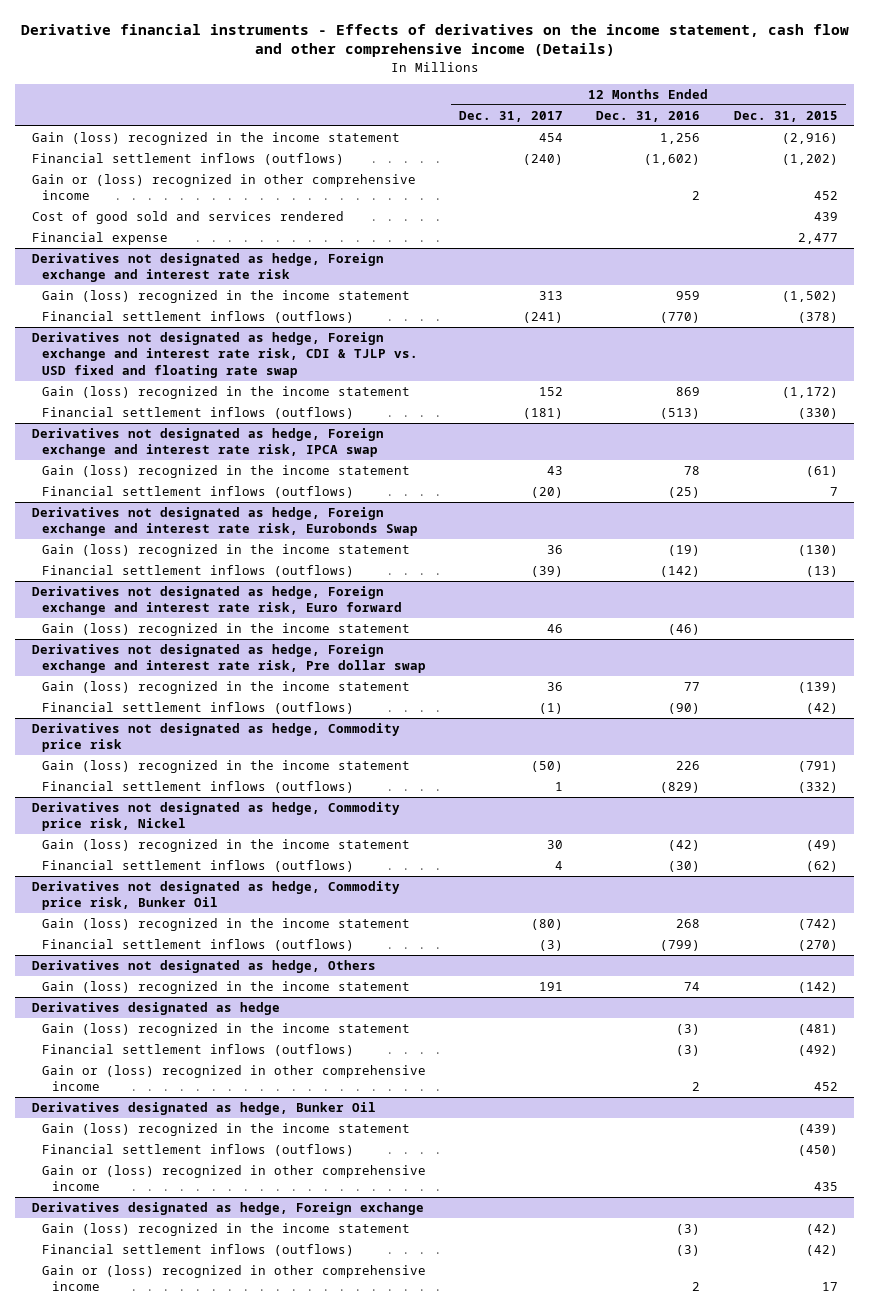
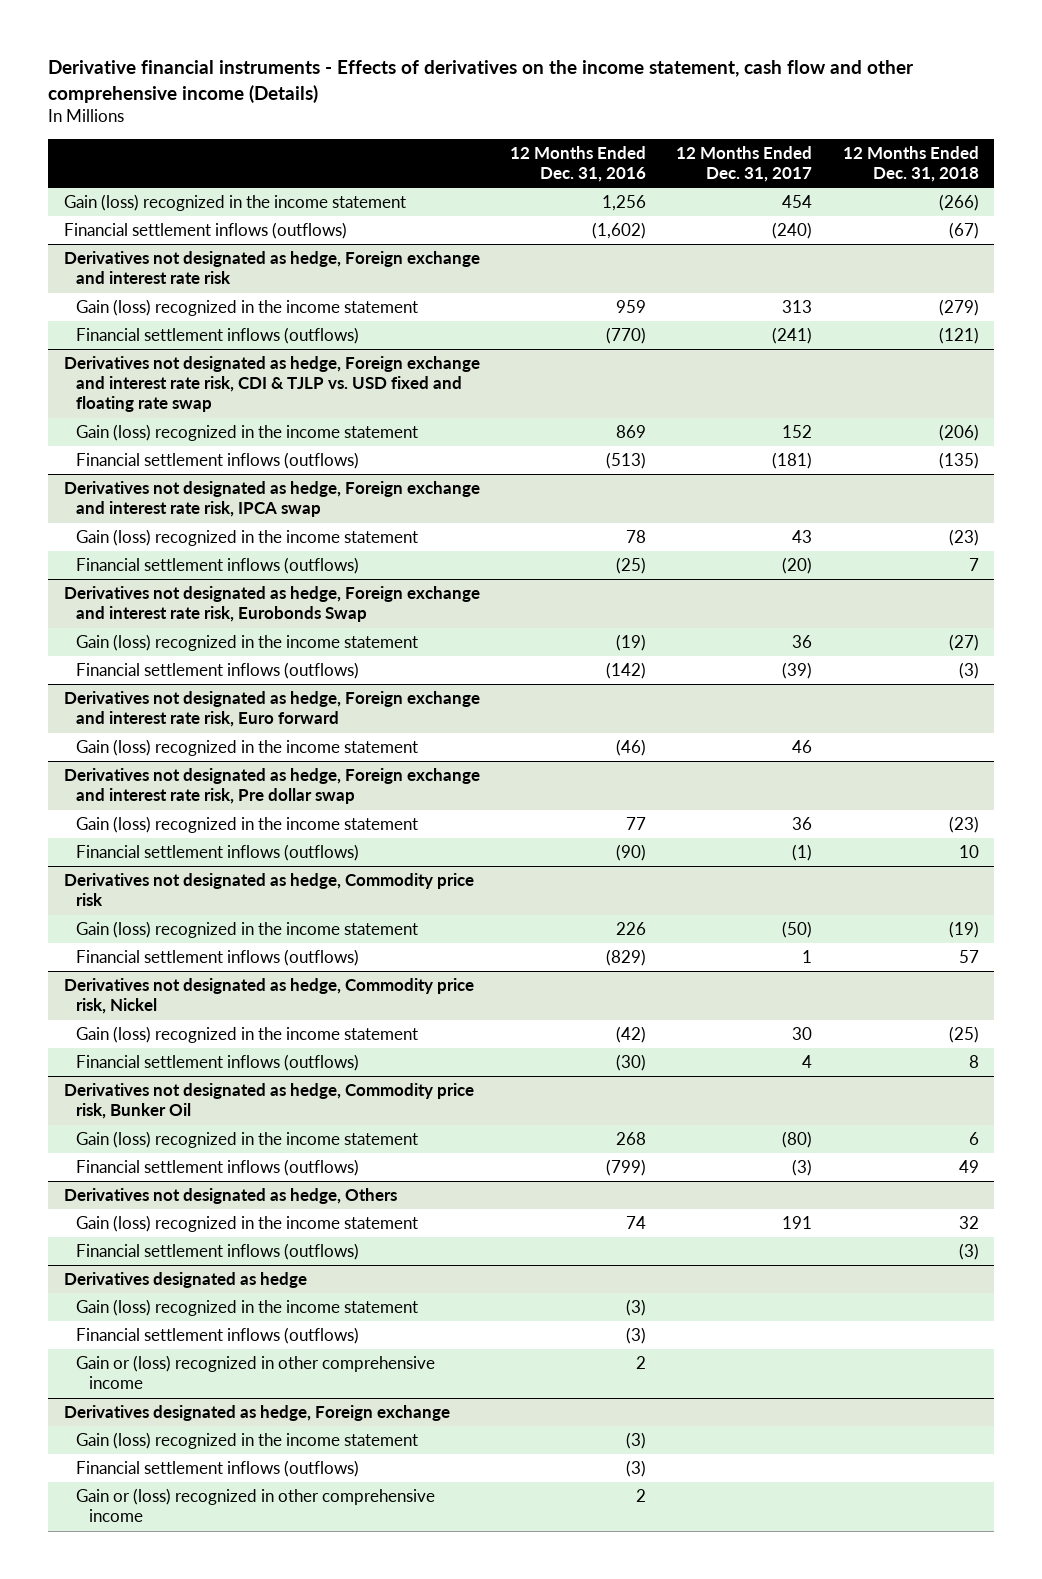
- | 12 Months Ended Dec. 31, 2017 | 12 Months Ended Dec. 31, 2016 | 12 Months Ended Dec. 31, 2015
+ | 12 Months Ended Dec. 31, 2016 | 12 Months Ended Dec. 31, 2017 | 12 Months Ended Dec. 31, 2018
- Gain or (loss) recognized in other comprehensive income | | 2 | 452
- Cost of good sold and services rendered | | | 439
- Financial expense | | | 2,477
@ Derivatives not designated as hedge, Others
+ Financial settlement inflows (outflows) | | | (3)
- Derivatives designated as hedge, Bunker Oil
- Gain (loss) recognized in the income statement | | | (439)
- Financial settlement inflows (outflows) | | | (450)
- Gain or (loss) recognized in other comprehensive income | | | 435

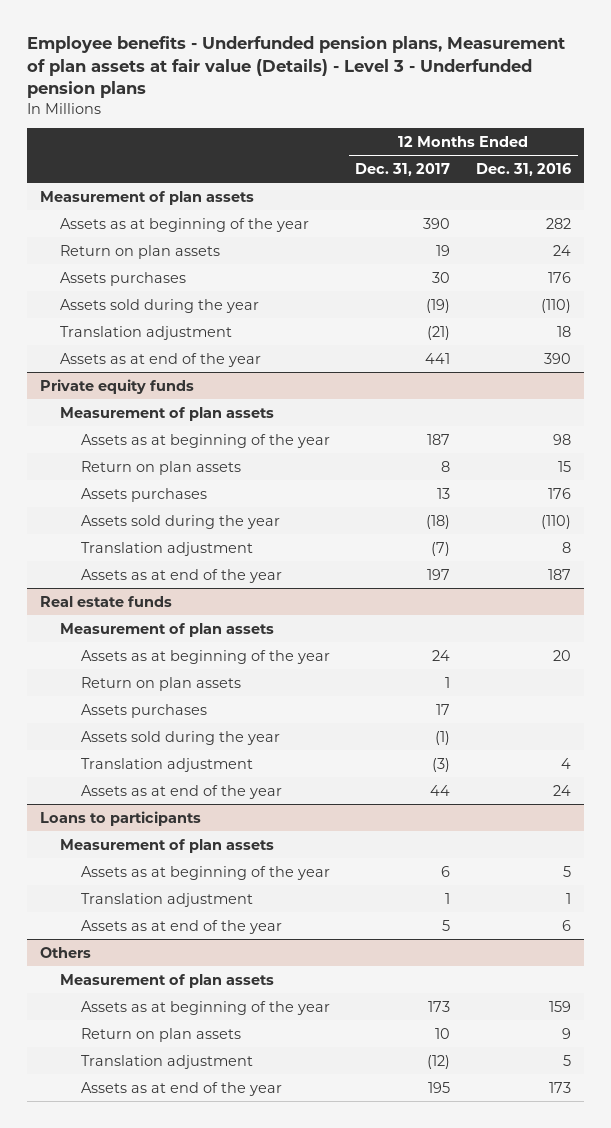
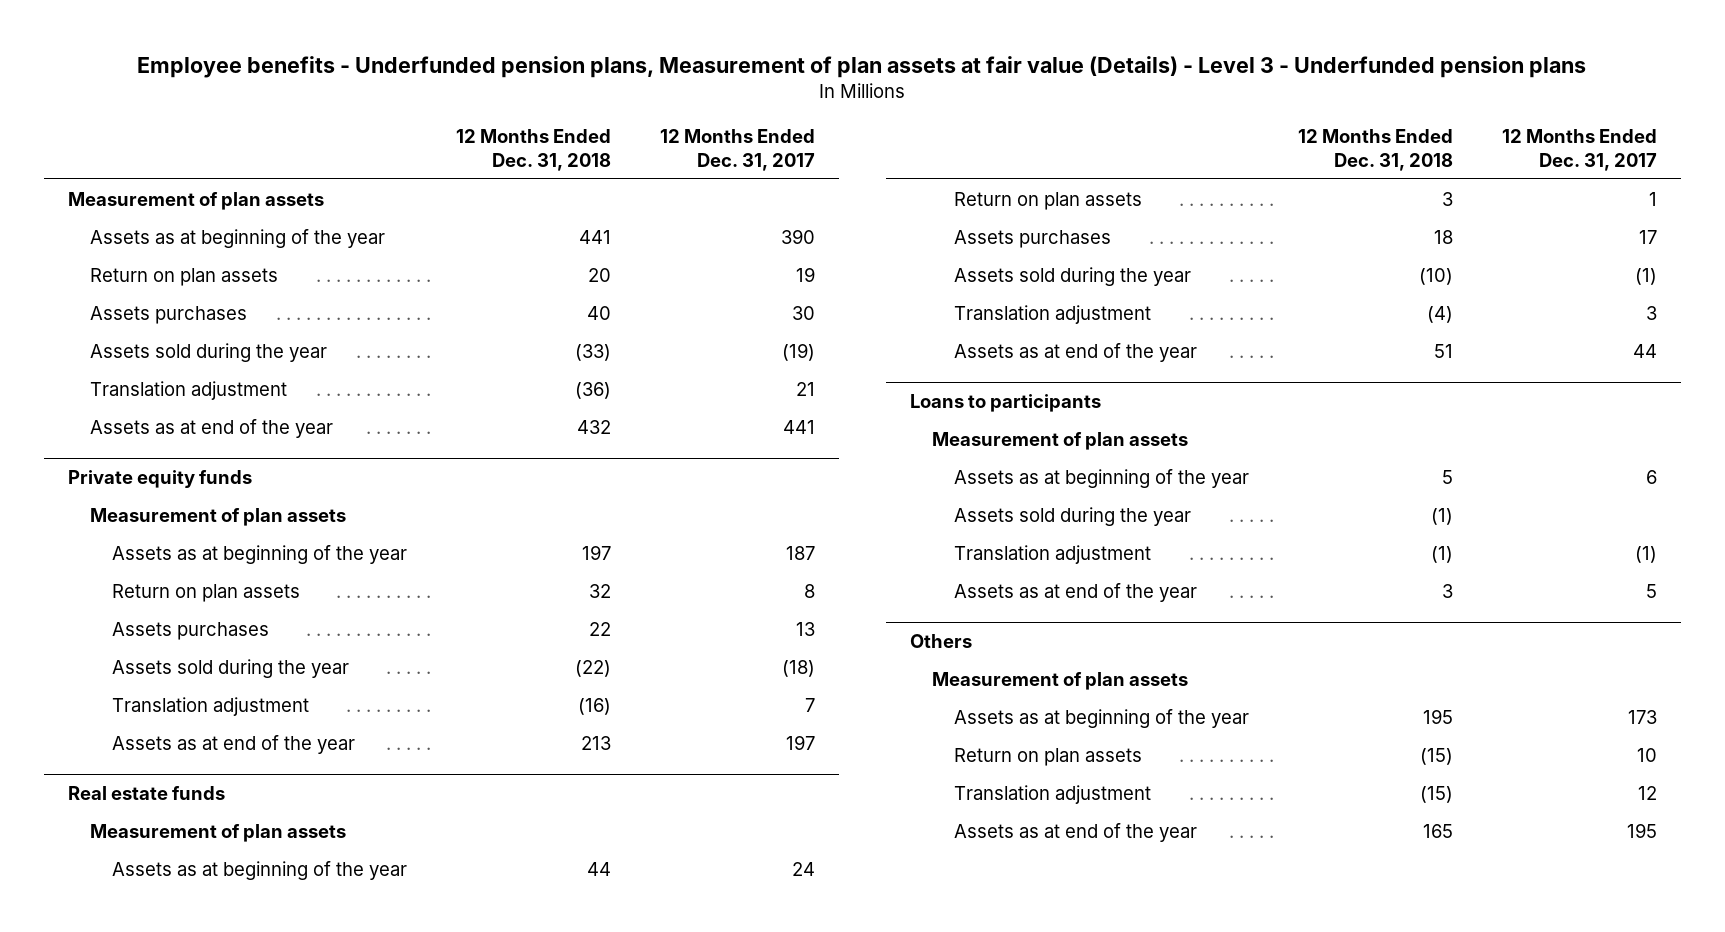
- | 12 Months Ended Dec. 31, 2017 | 12 Months Ended Dec. 31, 2016
+ | 12 Months Ended Dec. 31, 2018 | 12 Months Ended Dec. 31, 2017
- Translation adjustment | (21) | 18
+ Translation adjustment | (36) | 21
@ Private equity funds
- Translation adjustment | (7) | 8
+ Translation adjustment | (16) | 7
@ Real estate funds
- Translation adjustment | (3) | 4
+ Translation adjustment | (4) | 3
@ Loans to participants
- Translation adjustment | 1 | 1
+ Assets sold during the year | (1) |
+ Translation adjustment | (1) | (1)
@ Others
- Translation adjustment | (12) | 5
+ Translation adjustment | (15) | 12

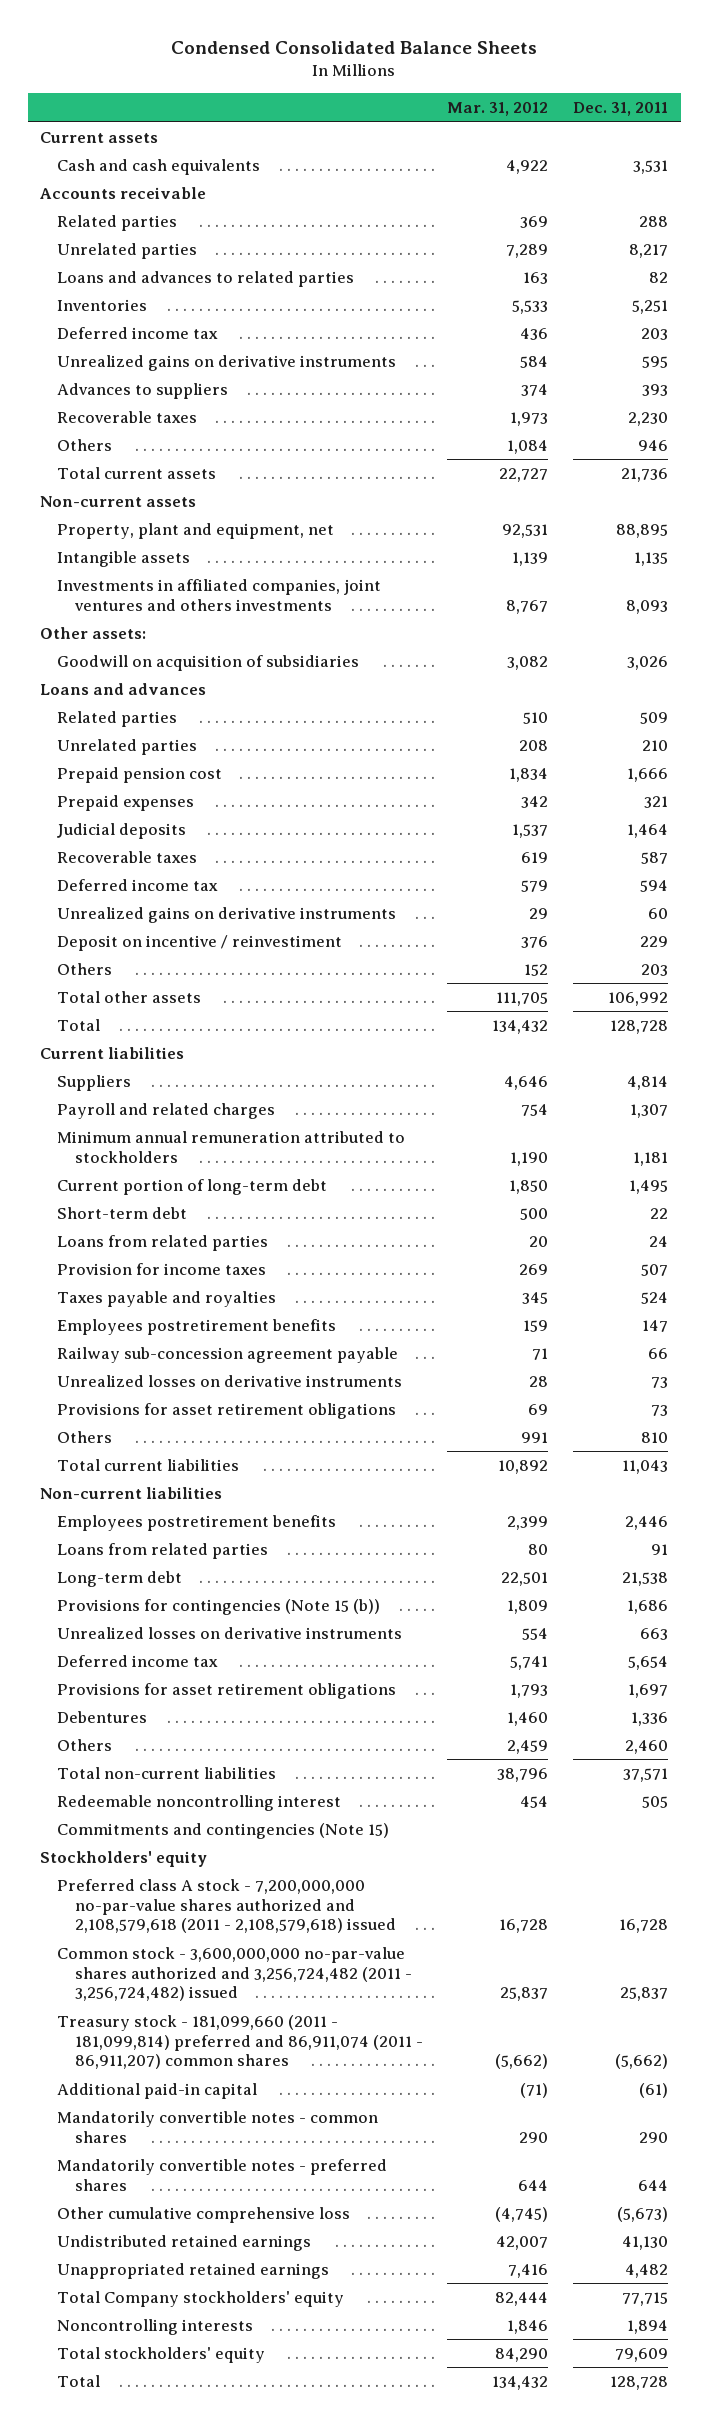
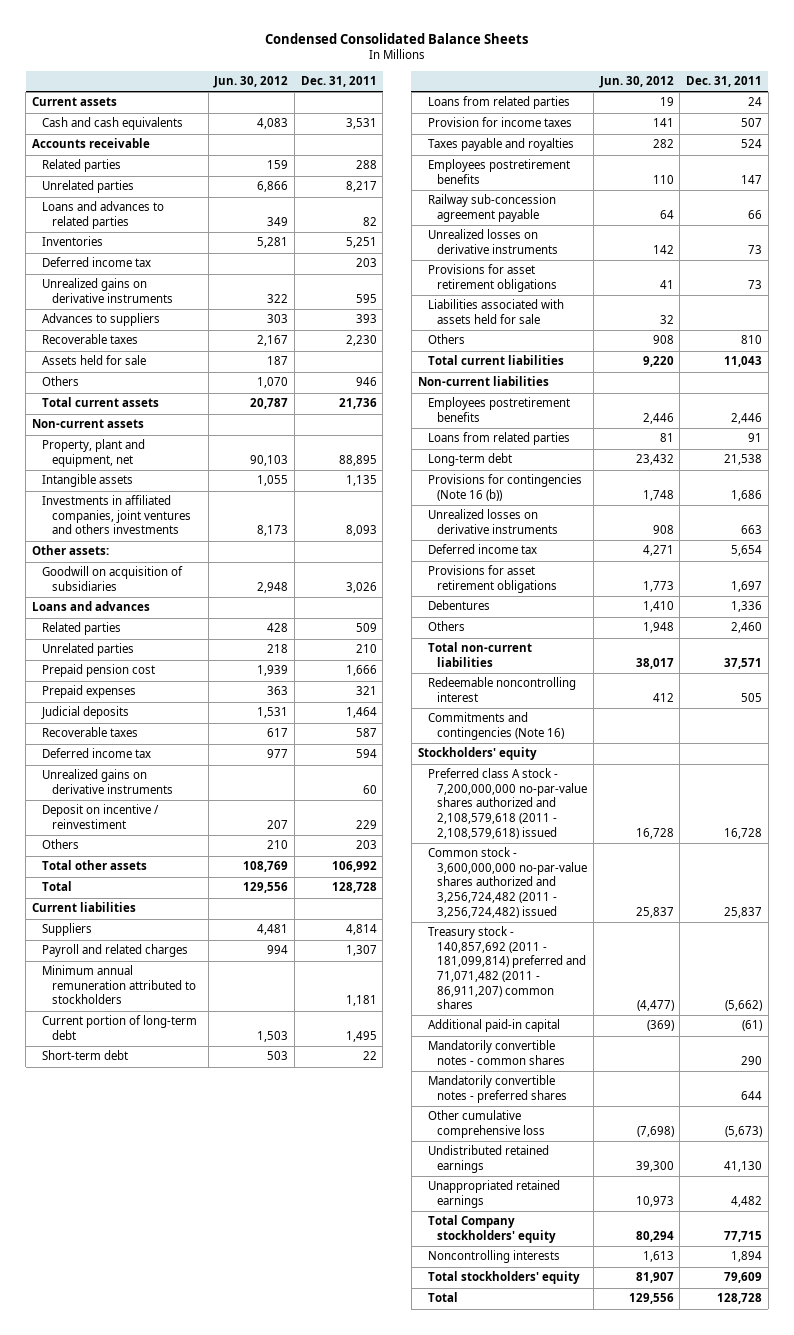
- | Mar. 31, 2012 | Dec. 31, 2011
+ | Jun. 30, 2012 | Dec. 31, 2011
+ Assets held for sale | 187 |
+ Liabilities associated with assets held for sale | 32 |
- Provisions for contingencies (Note 15 (b)) | 1,809 | 1,686
+ Provisions for contingencies (Note 16 (b)) | 1,748 | 1,686
- Commitments and contingencies (Note 15)
+ Commitments and contingencies (Note 16)
- Treasury stock - 181,099,660 (2011 - 181,099,814) preferred and 86,911,074 (2011 - 86,911,207) common shares | (5,662) | (5,662)
+ Treasury stock - 140,857,692 (2011 - 181,099,814) preferred and 71,071,482 (2011 - 86,911,207) common shares | (4,477) | (5,662)

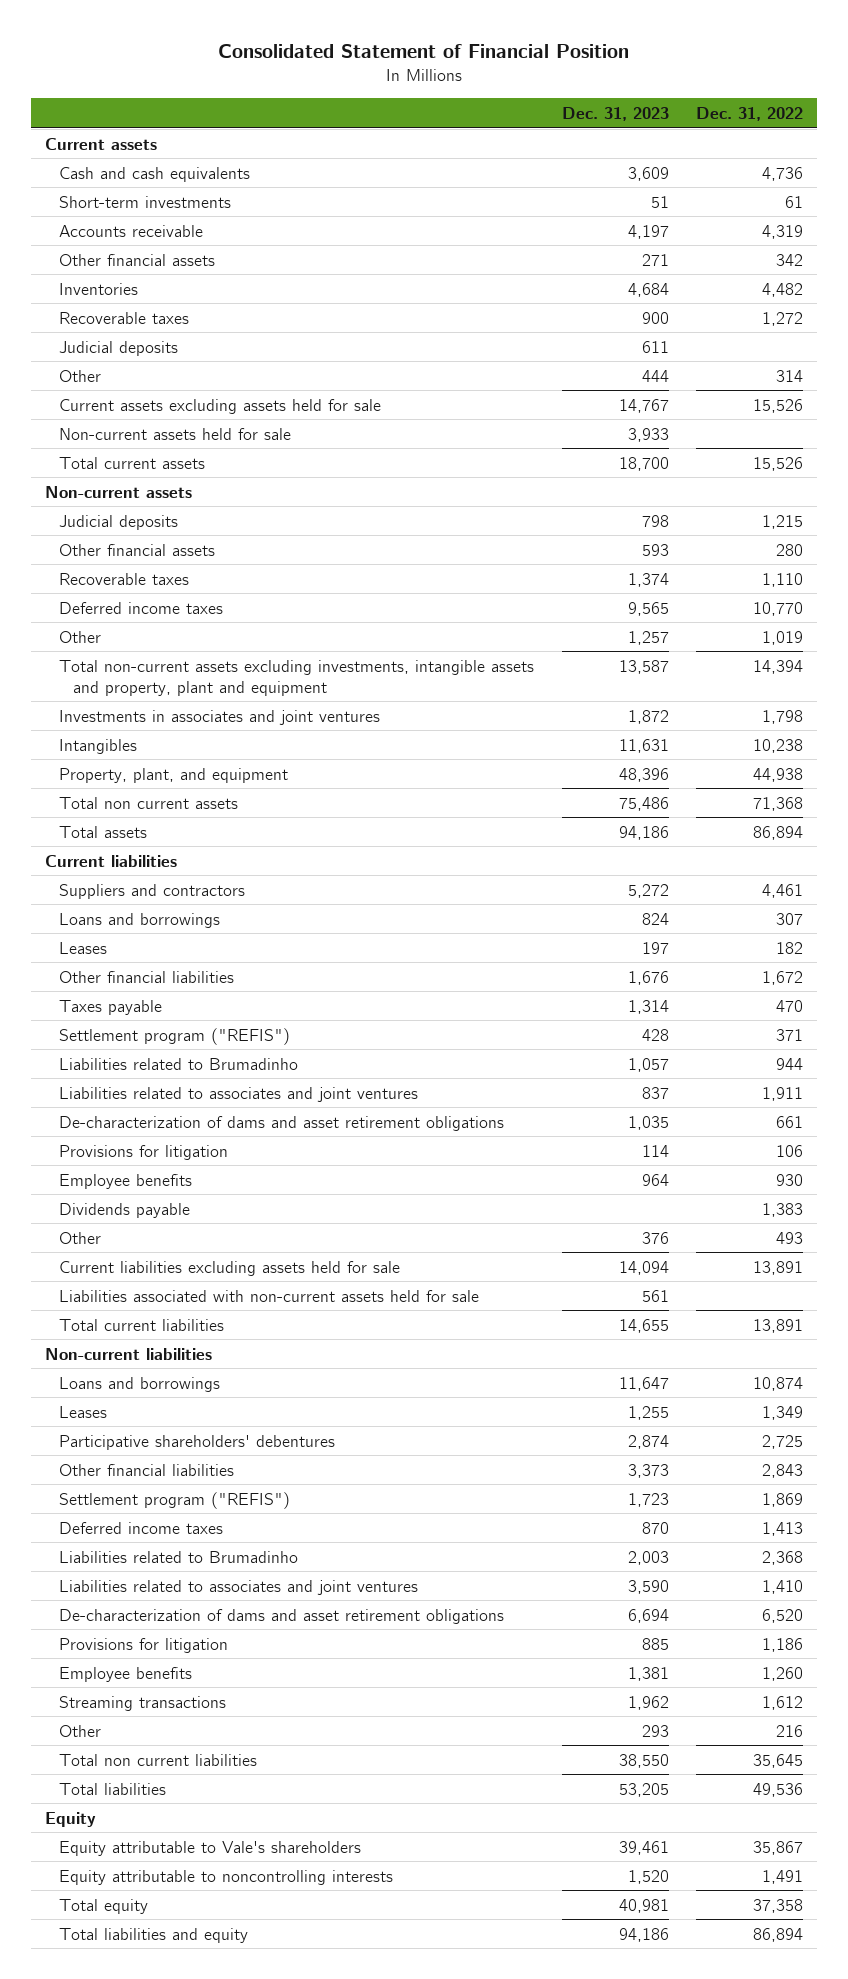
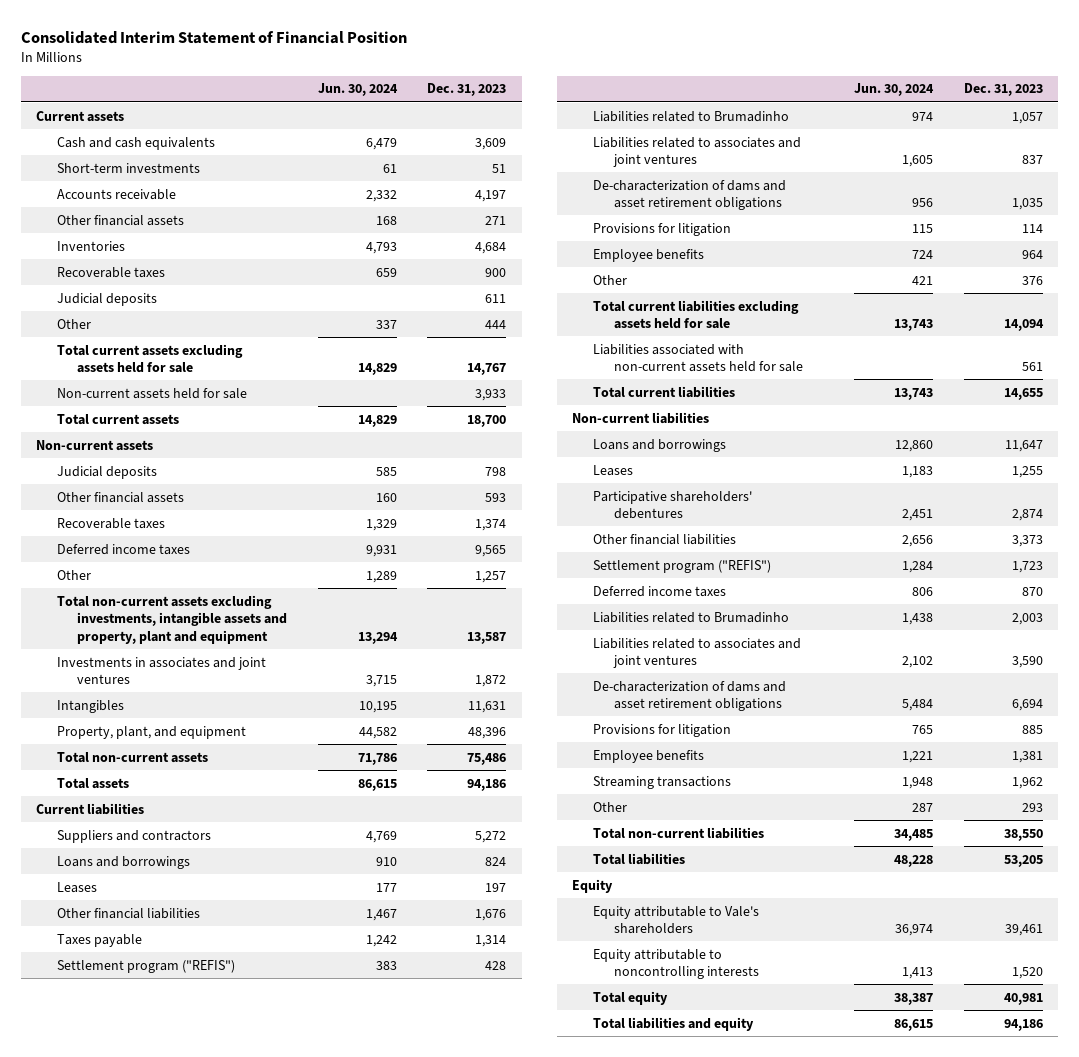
- Consolidated Statement of Financial Position
+ Consolidated Interim Statement of Financial Position
- | Dec. 31, 2023 | Dec. 31, 2022
+ | Jun. 30, 2024 | Dec. 31, 2023
- Current assets excluding assets held for sale | 14,767 | 15,526
+ Total current assets excluding assets held for sale | 14,829 | 14,767
- Total non current assets | 75,486 | 71,368
+ Total non-current assets | 71,786 | 75,486
- Dividends payable | | 1,383
- Current liabilities excluding assets held for sale | 14,094 | 13,891
+ Total current liabilities excluding assets held for sale | 13,743 | 14,094
- Total non current liabilities | 38,550 | 35,645
+ Total non-current liabilities | 34,485 | 38,550

